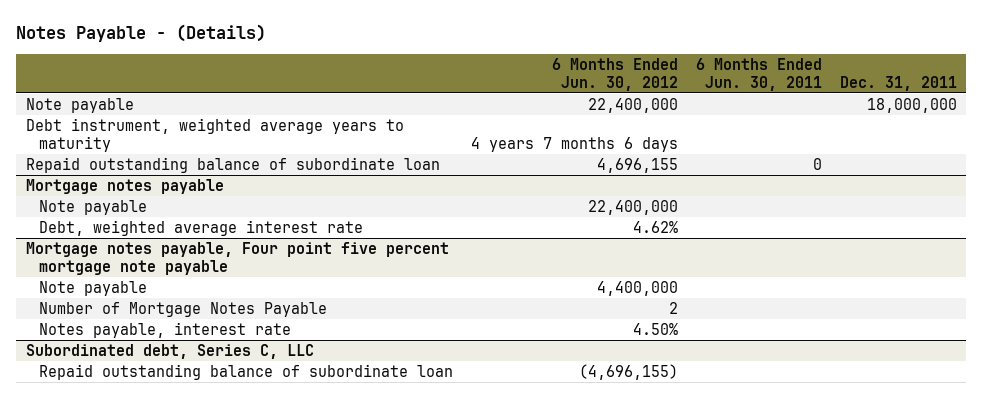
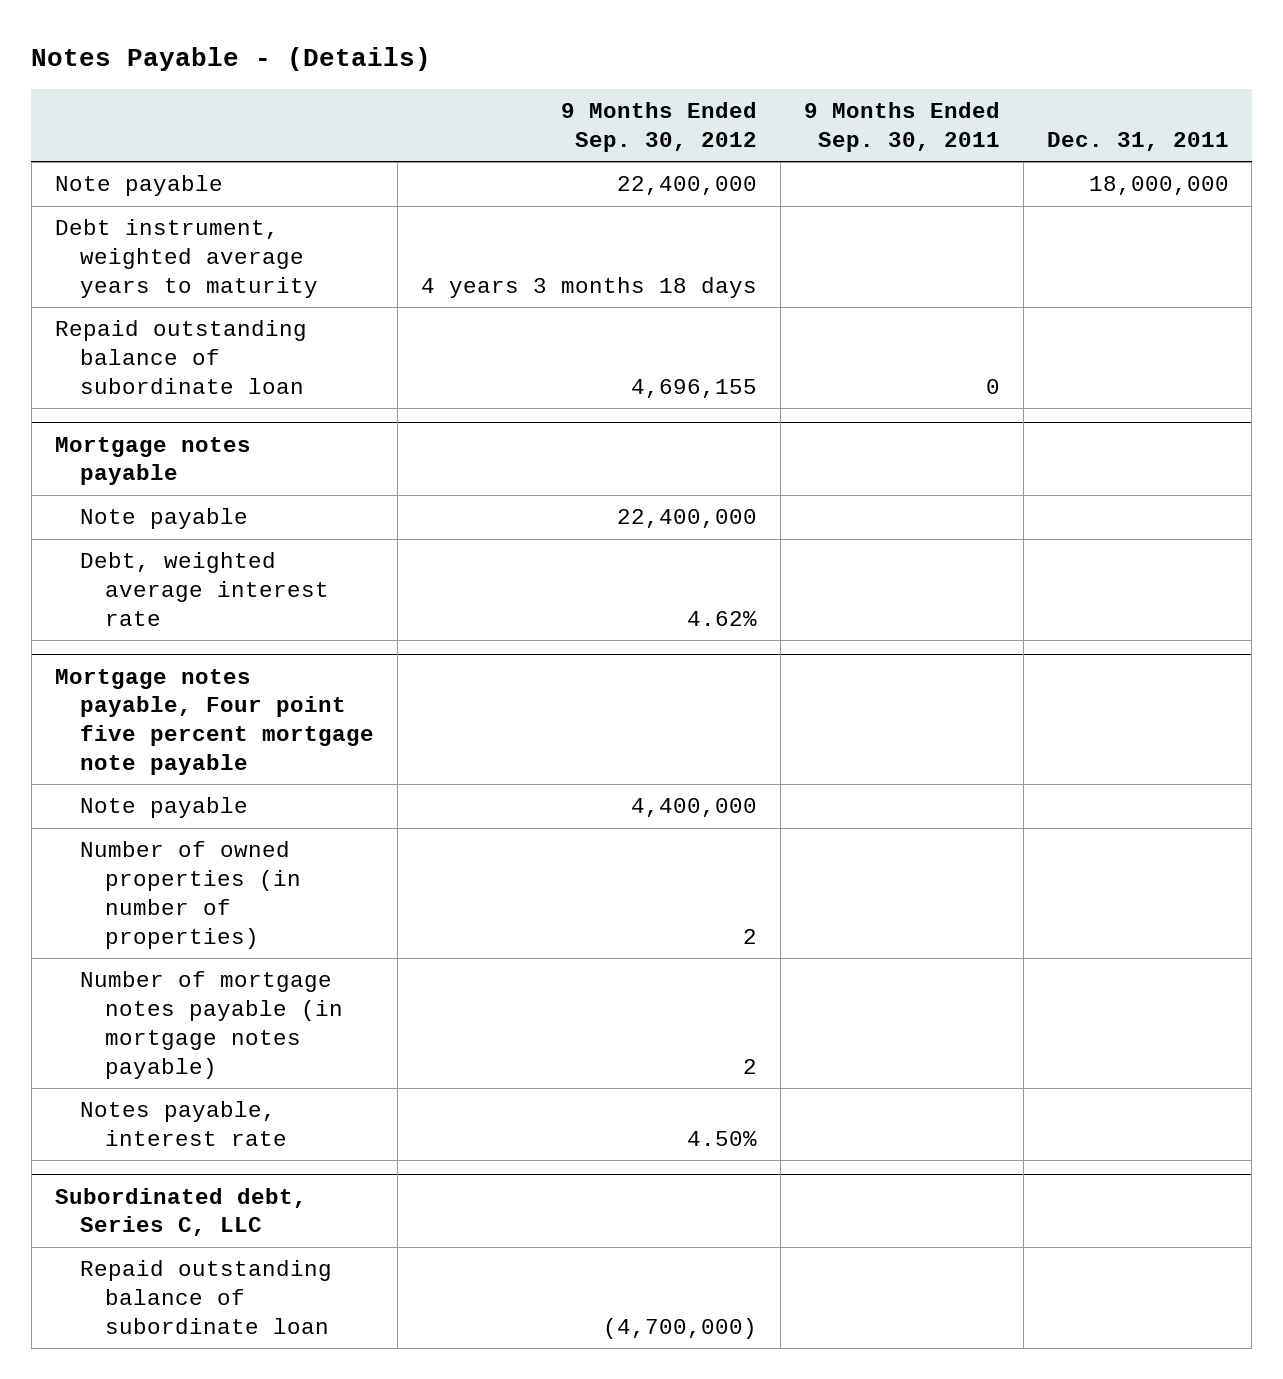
- | 6 Months Ended Jun. 30, 2012 | 6 Months Ended Jun. 30, 2011 | Dec. 31, 2011
+ | 9 Months Ended Sep. 30, 2012 | 9 Months Ended Sep. 30, 2011 | Dec. 31, 2011
@ Mortgage notes payable, Four point five percent mortgage note payable
- Number of Mortgage Notes Payable | 2 | |
+ Number of owned properties (in number of properties) | 2 | |
+ Number of mortgage notes payable (in mortgage notes payable) | 2 | |

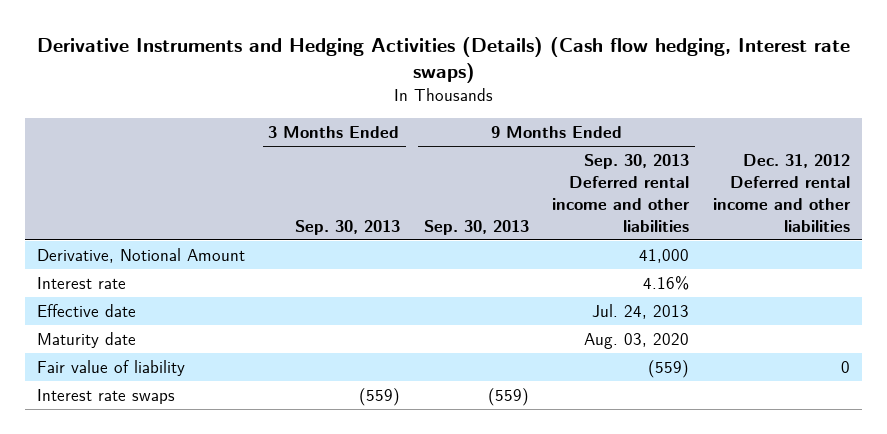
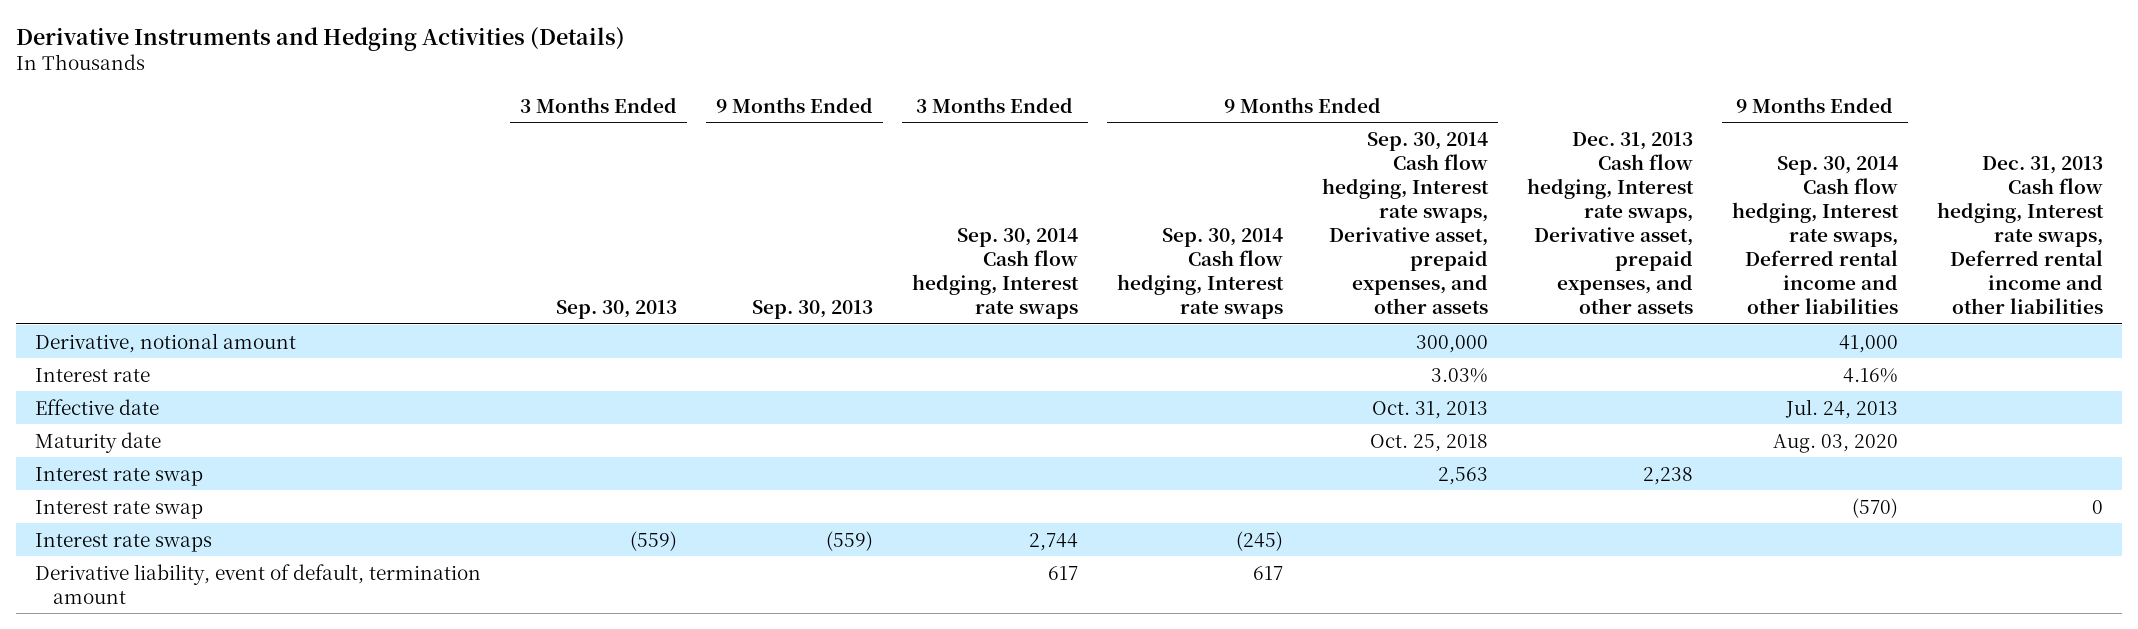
- Derivative Instruments and Hedging Activities (Details) (Cash flow hedging, Interest rate swaps)
+ Derivative Instruments and Hedging Activities (Details)
- | 3 Months Ended Sep. 30, 2013 | 9 Months Ended Sep. 30, 2013 | 9 Months Ended Sep. 30, 2013 Deferred rental income and other liabilities | Dec. 31, 2012 Deferred rental income and other liabilities
+ | 3 Months Ended Sep. 30, 2013 | 9 Months Ended Sep. 30, 2013 | 3 Months Ended Sep. 30, 2014 Cash flow hedging, Interest rate swaps | 9 Months Ended Sep. 30, 2014 Cash flow hedging, Interest rate swaps | 9 Months Ended Sep. 30, 2014 Cash flow hedging, Interest rate swaps, Derivative asset, prepaid expenses, and other assets | Dec. 31, 2013 Cash flow hedging, Interest rate swaps, Derivative asset, prepaid expenses, and other assets | 9 Months Ended Sep. 30, 2014 Cash flow hedging, Interest rate swaps, Deferred rental income and other liabilities | Dec. 31, 2013 Cash flow hedging, Interest rate swaps, Deferred rental income and other liabilities
- Derivative, Notional Amount | | | 41,000 |
+ Derivative, notional amount | | | | | 300,000 | | 41,000 |
- Fair value of liability | | | (559) | 0
+ Interest rate swap | | | | | 2,563 | 2,238 | |
+ Interest rate swap | | | | | | | (570) | 0
+ Derivative liability, event of default, termination amount | | | 617 | 617 | | | |

